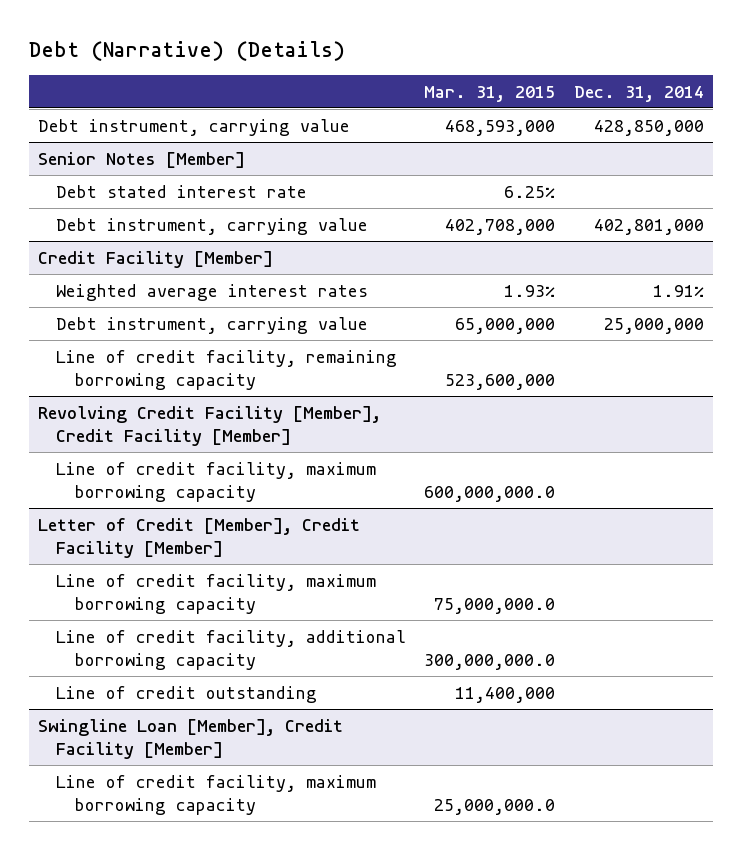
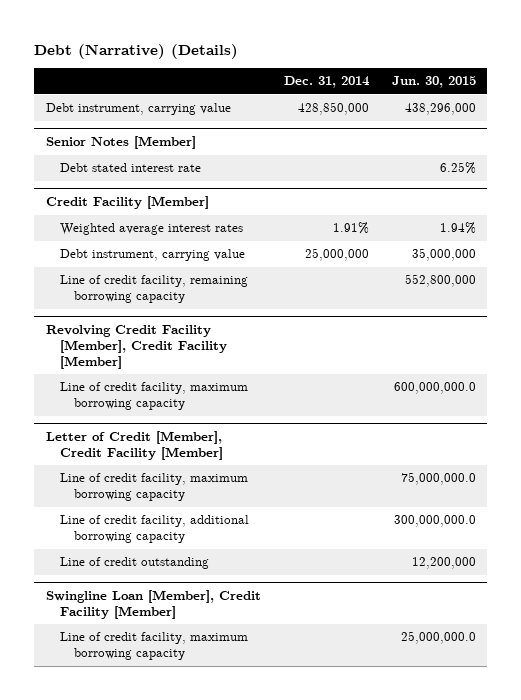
- | Mar. 31, 2015 | Dec. 31, 2014
+ | Dec. 31, 2014 | Jun. 30, 2015
@ Senior Notes [Member]
- Debt instrument, carrying value | 402,708,000 | 402,801,000

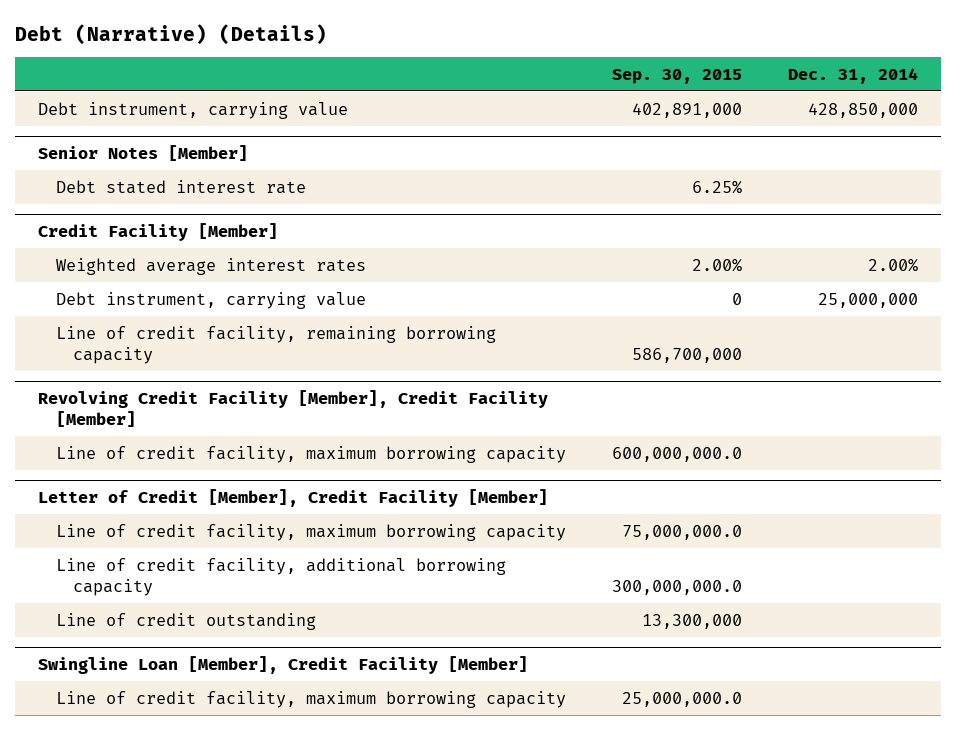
- | Dec. 31, 2014 | Jun. 30, 2015
+ | Sep. 30, 2015 | Dec. 31, 2014
@ Credit Facility [Member]
- Weighted average interest rates | 1.91% | 1.94%
+ Weighted average interest rates | 2.00% | 2.00%

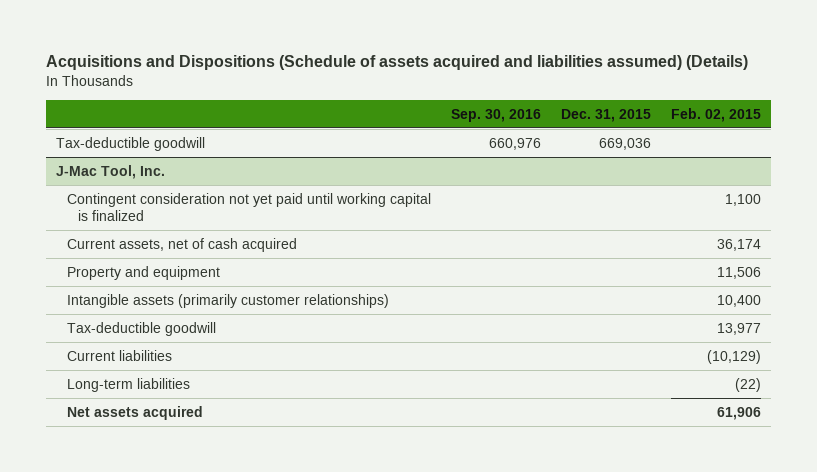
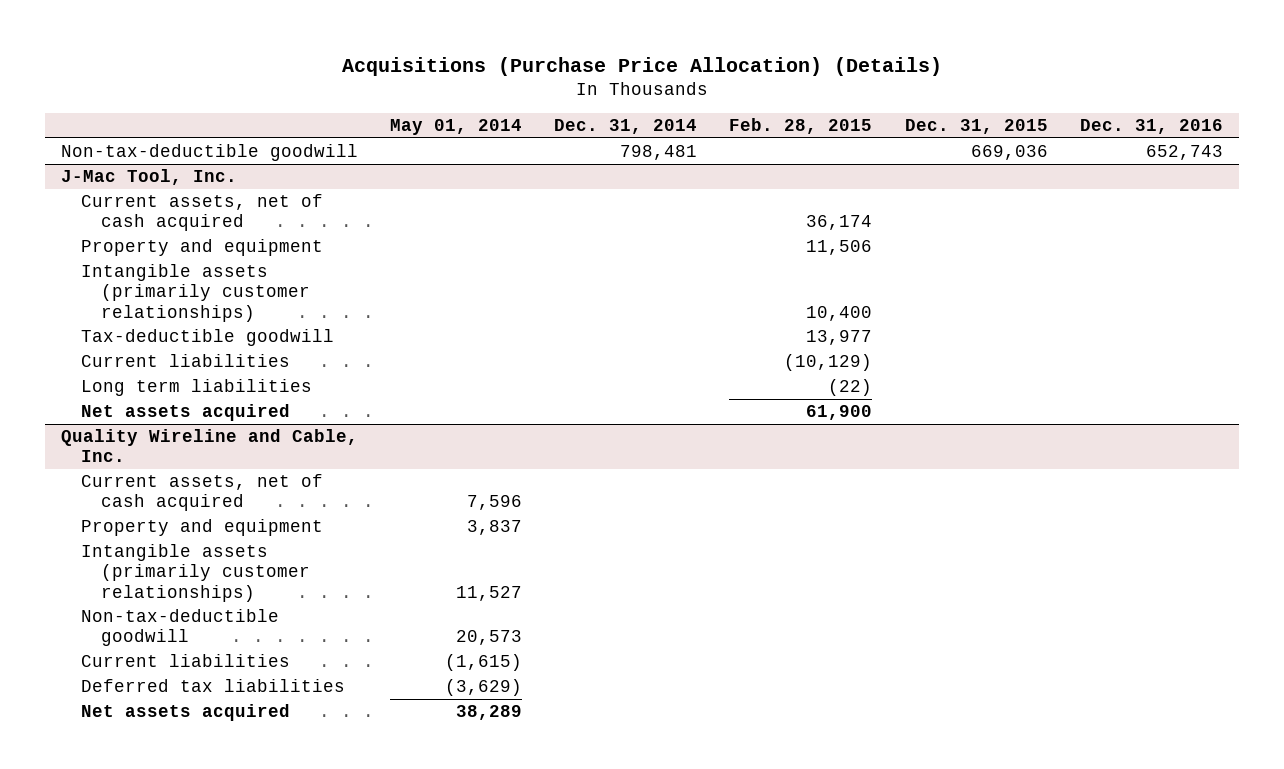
- Acquisitions and Dispositions (Schedule of assets acquired and liabilities assumed) (Details)
+ Acquisitions (Purchase Price Allocation) (Details)
- | Sep. 30, 2016 | Dec. 31, 2015 | Feb. 02, 2015
+ | May 01, 2014 | Dec. 31, 2014 | Feb. 28, 2015 | Dec. 31, 2015 | Dec. 31, 2016
- Tax-deductible goodwill | 660,976 | 669,036 |
+ Non-tax-deductible goodwill | | 798,481 | | 669,036 | 652,743
@ J-Mac Tool, Inc.
- Contingent consideration not yet paid until working capital is finalized | | | 1,100
- Long-term liabilities | | | (22)
+ Long term liabilities | | | (22) | |
+ Quality Wireline and Cable, Inc.
+ Current assets, net of cash acquired | 7,596 | | | |
+ Property and equipment | 3,837 | | | |
+ Intangible assets (primarily customer relationships) | 11,527 | | | |
+ Non-tax-deductible goodwill | 20,573 | | | |
+ Current liabilities | (1,615) | | | |
+ Deferred tax liabilities | (3,629) | | | |
+ Net assets acquired | 38,289 | | | |

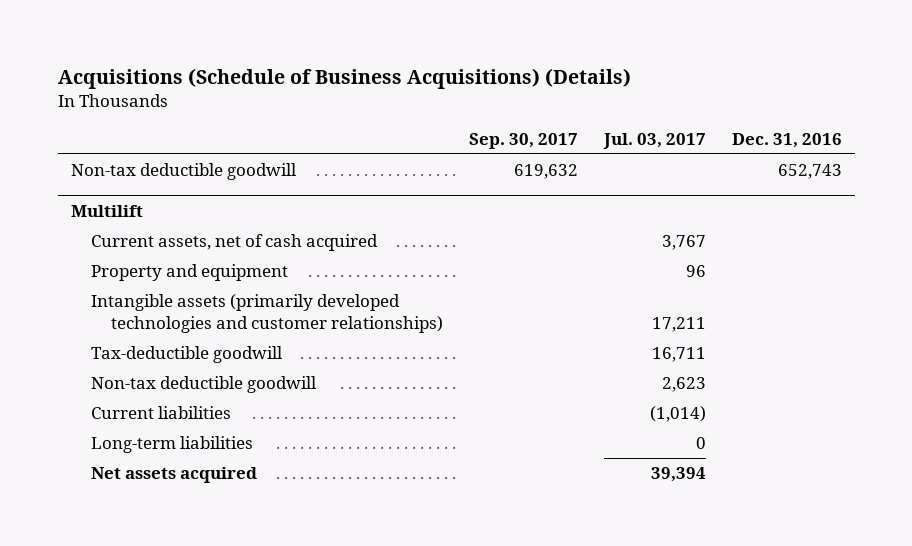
- Acquisitions (Purchase Price Allocation) (Details)
+ Acquisitions (Schedule of Business Acquisitions) (Details)
- | May 01, 2014 | Dec. 31, 2014 | Feb. 28, 2015 | Dec. 31, 2015 | Dec. 31, 2016
+ | Sep. 30, 2017 | Jul. 03, 2017 | Dec. 31, 2016
- Non-tax-deductible goodwill | | 798,481 | | 669,036 | 652,743
- J-Mac Tool, Inc.
- Current assets, net of cash acquired | | | 36,174 | |
- Property and equipment | | | 11,506 | |
- Intangible assets (primarily customer relationships) | | | 10,400 | |
- Tax-deductible goodwill | | | 13,977 | |
- Current liabilities | | | (10,129) | |
- Long term liabilities | | | (22) | |
- Net assets acquired | | | 61,900 | |
- Quality Wireline and Cable, Inc.
- Current assets, net of cash acquired | 7,596 | | | |
- Property and equipment | 3,837 | | | |
- Intangible assets (primarily customer relationships) | 11,527 | | | |
- Non-tax-deductible goodwill | 20,573 | | | |
- Current liabilities | (1,615) | | | |
- Deferred tax liabilities | (3,629) | | | |
- Net assets acquired | 38,289 | | | |
+ Non-tax deductible goodwill | 619,632 | | 652,743
+ Multilift
+ Current assets, net of cash acquired | | 3,767 |
+ Property and equipment | | 96 |
+ Intangible assets (primarily developed technologies and customer relationships) | | 17,211 |
+ Tax-deductible goodwill | | 16,711 |
+ Non-tax deductible goodwill | | 2,623 |
+ Current liabilities | | (1,014) |
+ Long-term liabilities | | 0 |
+ Net assets acquired | | 39,394 |

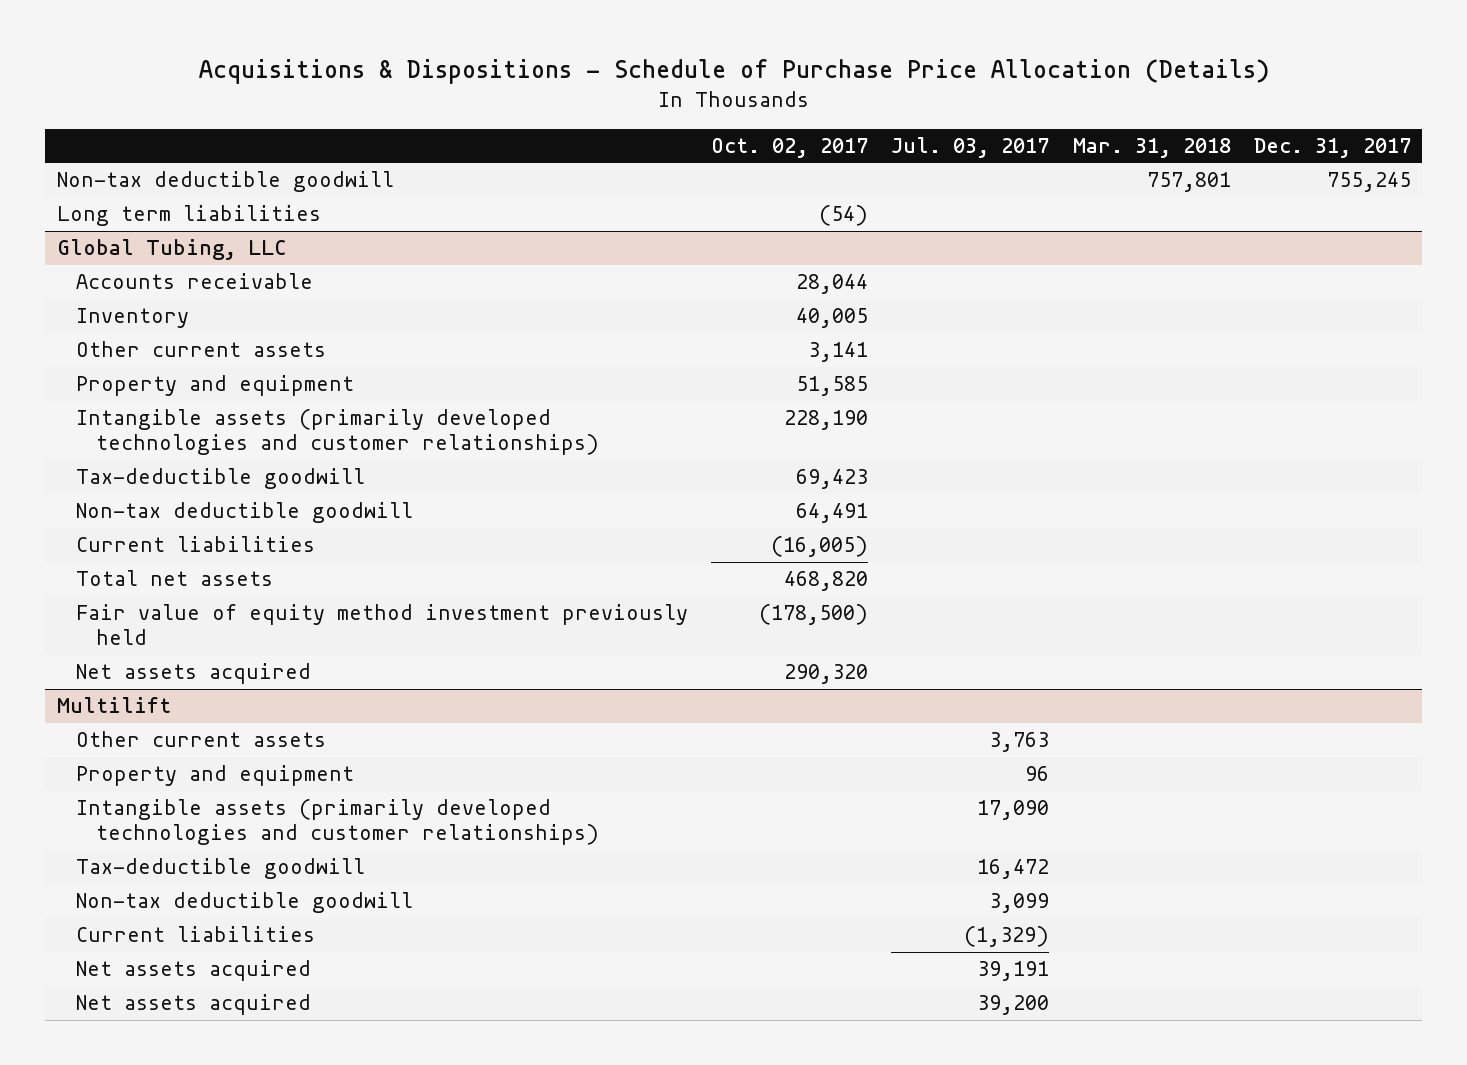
- Acquisitions (Schedule of Business Acquisitions) (Details)
+ Acquisitions & Dispositions - Schedule of Purchase Price Allocation (Details)
- | Sep. 30, 2017 | Jul. 03, 2017 | Dec. 31, 2016
+ | Oct. 02, 2017 | Jul. 03, 2017 | Mar. 31, 2018 | Dec. 31, 2017
+ Long term liabilities | (54) | | |
+ Global Tubing, LLC
+ Accounts receivable | 28,044 | | |
+ Inventory | 40,005 | | |
+ Other current assets | 3,141 | | |
+ Property and equipment | 51,585 | | |
+ Intangible assets (primarily developed technologies and customer relationships) | 228,190 | | |
+ Tax-deductible goodwill | 69,423 | | |
+ Non-tax deductible goodwill | 64,491 | | |
+ Current liabilities | (16,005) | | |
+ Total net assets | 468,820 | | |
+ Fair value of equity method investment previously held | (178,500) | | |
+ Net assets acquired | 290,320 | | |
@ Multilift
- Current assets, net of cash acquired | | 3,767 |
+ Other current assets | | 3,763 | |
- Intangible assets (primarily developed technologies and customer relationships) | | 17,211 |
- Tax-deductible goodwill | | 16,711 |
- Non-tax deductible goodwill | | 2,623 |
- Current liabilities | | (1,014) |
- Long-term liabilities | | 0 |
- Net assets acquired | | 39,394 |
+ Intangible assets (primarily developed technologies and customer relationships) | | 17,090 | |
+ Tax-deductible goodwill | | 16,472 | |
+ Non-tax deductible goodwill | | 3,099 | |
+ Current liabilities | | (1,329) | |
+ Net assets acquired | | 39,191 | |
+ Net assets acquired | | 39,200 | |

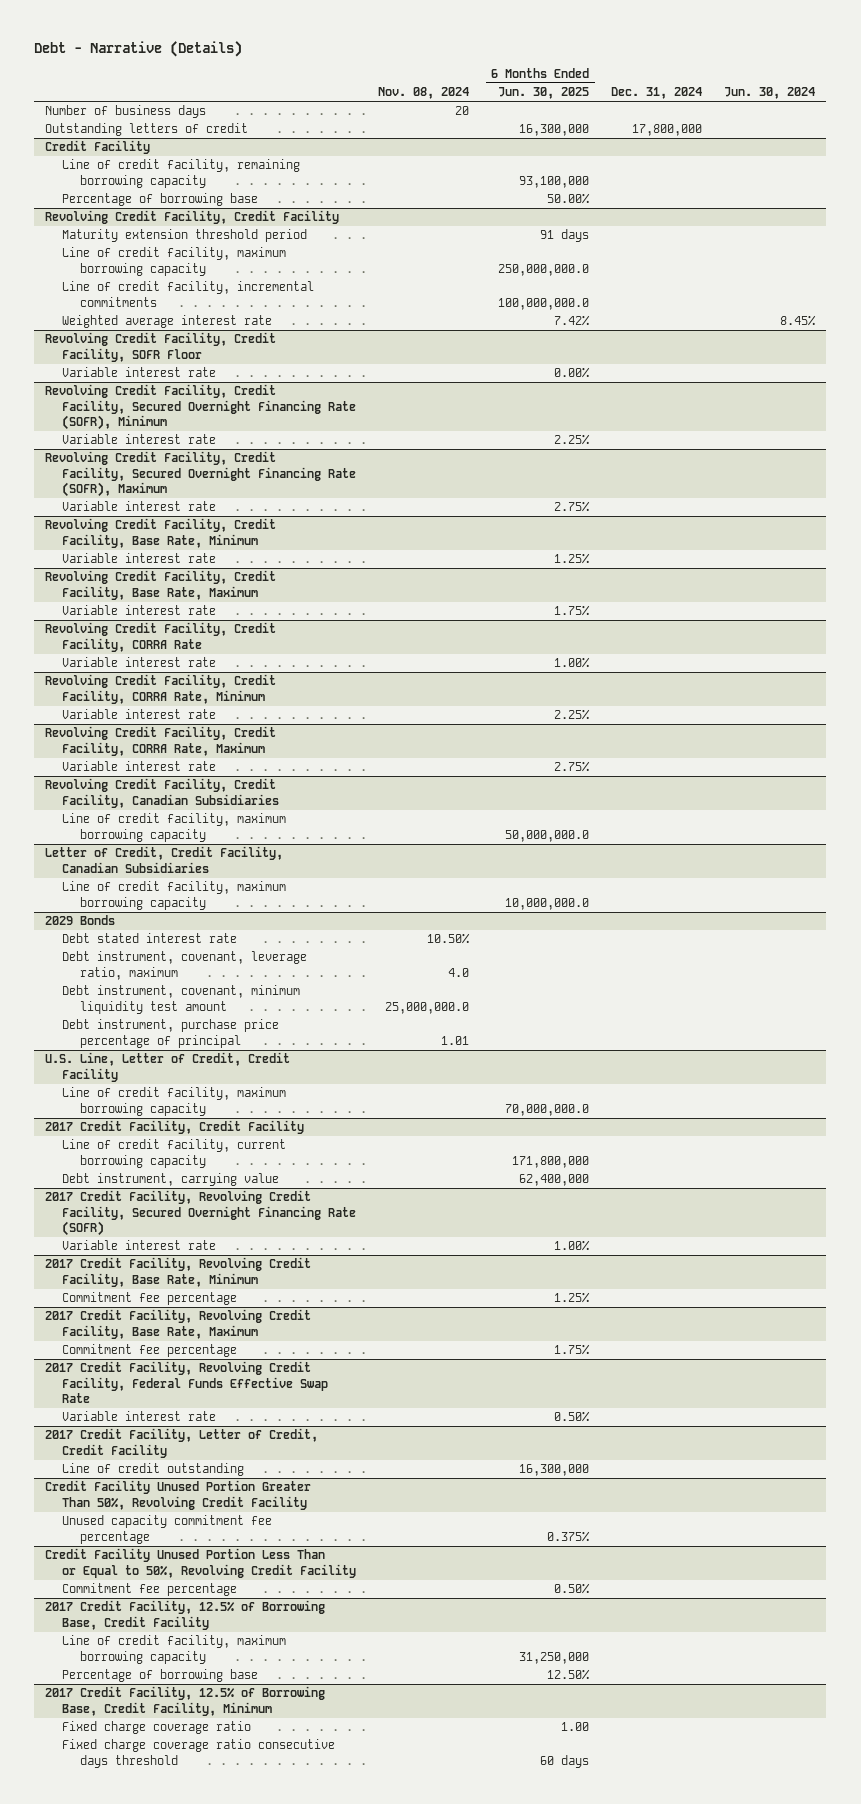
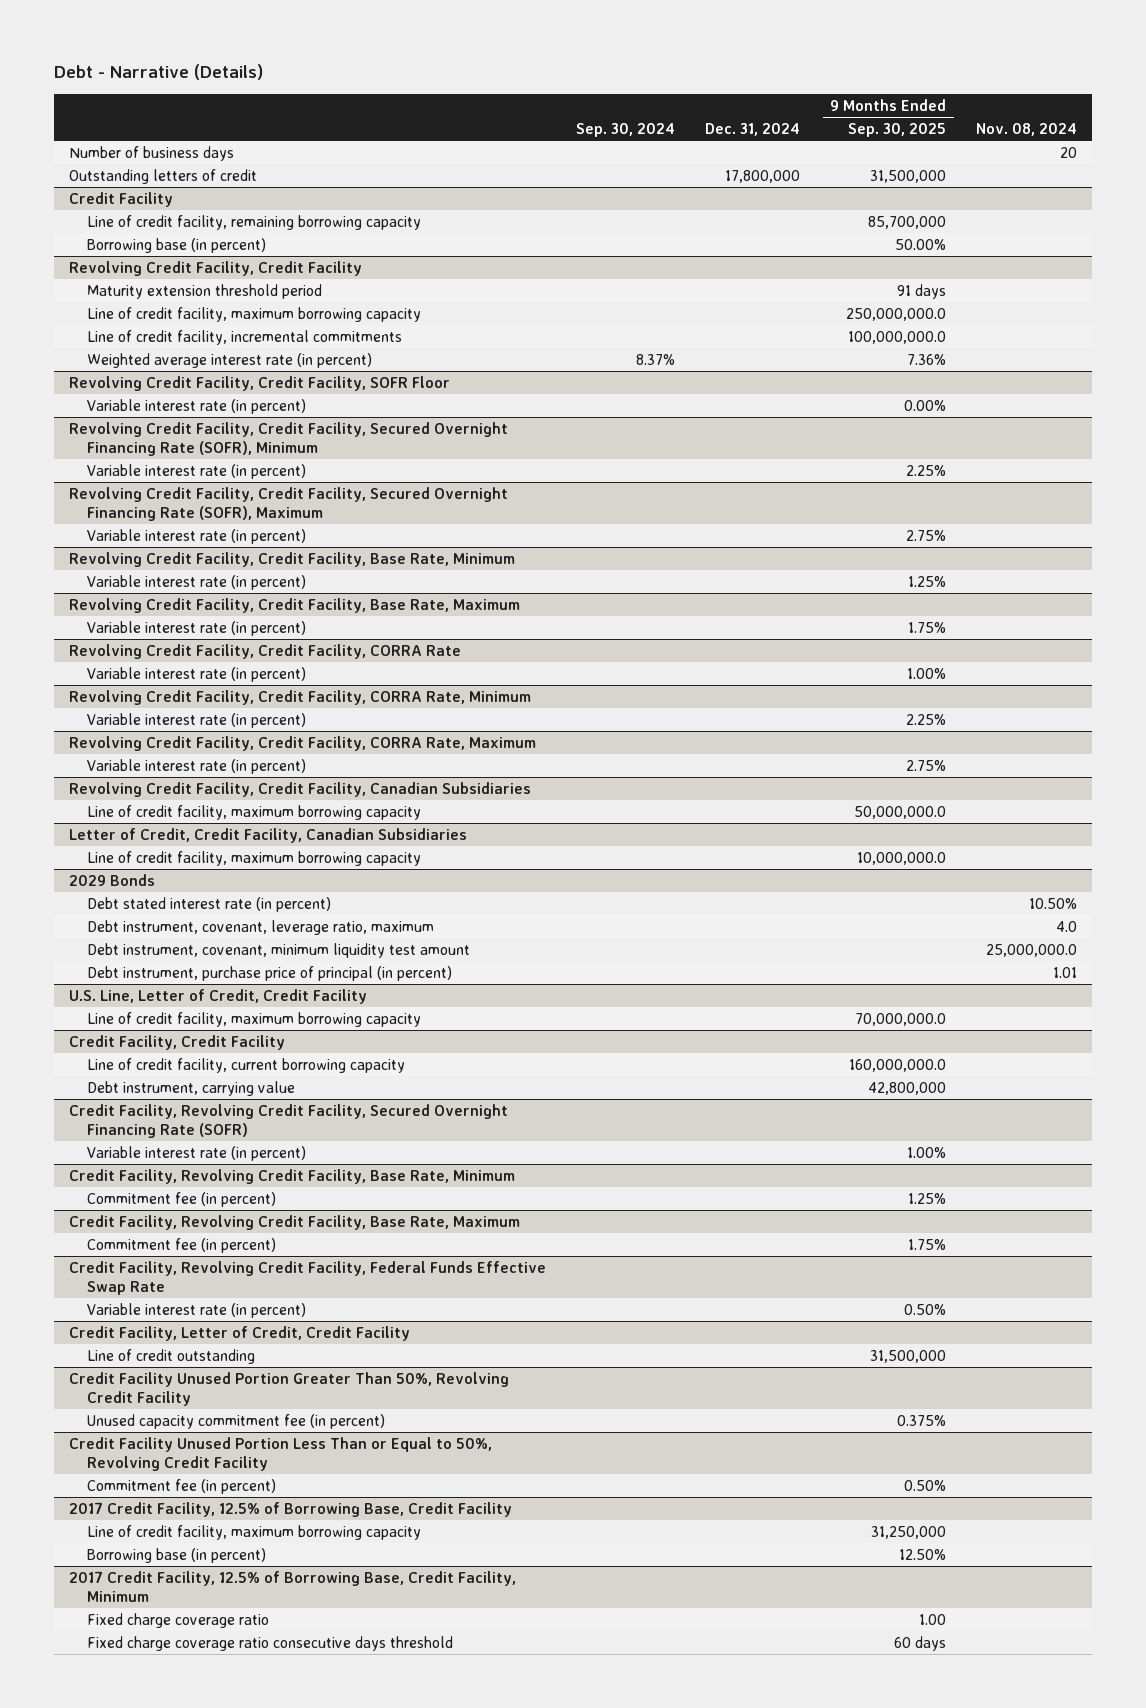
- | Nov. 08, 2024 | 6 Months Ended Jun. 30, 2025 | Dec. 31, 2024 | Jun. 30, 2024
+ | Sep. 30, 2024 | Dec. 31, 2024 | 9 Months Ended Sep. 30, 2025 | Nov. 08, 2024
@ Credit Facility
- Percentage of borrowing base | | 50.00% | |
+ Borrowing base (in percent) | | | 50.00% |
@ Revolving Credit Facility, Credit Facility
- Weighted average interest rate | | 7.42% | | 8.45%
+ Weighted average interest rate (in percent) | 8.37% | | 7.36% |
@ Revolving Credit Facility, Credit Facility, SOFR Floor
- Variable interest rate | | 0.00% | |
+ Variable interest rate (in percent) | | | 0.00% |
@ Revolving Credit Facility, Credit Facility, Secured Overnight Financing Rate (SOFR), Minimum
- Variable interest rate | | 2.25% | |
+ Variable interest rate (in percent) | | | 2.25% |
@ Revolving Credit Facility, Credit Facility, Secured Overnight Financing Rate (SOFR), Maximum
- Variable interest rate | | 2.75% | |
+ Variable interest rate (in percent) | | | 2.75% |
@ Revolving Credit Facility, Credit Facility, Base Rate, Minimum
- Variable interest rate | | 1.25% | |
+ Variable interest rate (in percent) | | | 1.25% |
@ Revolving Credit Facility, Credit Facility, Base Rate, Maximum
- Variable interest rate | | 1.75% | |
+ Variable interest rate (in percent) | | | 1.75% |
@ Revolving Credit Facility, Credit Facility, CORRA Rate
- Variable interest rate | | 1.00% | |
+ Variable interest rate (in percent) | | | 1.00% |
@ Revolving Credit Facility, Credit Facility, CORRA Rate, Minimum
- Variable interest rate | | 2.25% | |
+ Variable interest rate (in percent) | | | 2.25% |
@ Revolving Credit Facility, Credit Facility, CORRA Rate, Maximum
- Variable interest rate | | 2.75% | |
+ Variable interest rate (in percent) | | | 2.75% |
@ 2029 Bonds
- Debt stated interest rate | 10.50% | | |
+ Debt stated interest rate (in percent) | | | | 10.50%
- Debt instrument, purchase price percentage of principal | 1.01 | | |
+ Debt instrument, purchase price of principal (in percent) | | | | 1.01
- 2017 Credit Facility, Credit Facility
+ Credit Facility, Credit Facility
- 2017 Credit Facility, Revolving Credit Facility, Secured Overnight Financing Rate (SOFR)
- Variable interest rate | | 1.00% | |
- 2017 Credit Facility, Revolving Credit Facility, Base Rate, Minimum
- Commitment fee percentage | | 1.25% | |
- 2017 Credit Facility, Revolving Credit Facility, Base Rate, Maximum
- Commitment fee percentage | | 1.75% | |
- 2017 Credit Facility, Revolving Credit Facility, Federal Funds Effective Swap Rate
- Variable interest rate | | 0.50% | |
- 2017 Credit Facility, Letter of Credit, Credit Facility
+ Credit Facility, Revolving Credit Facility, Secured Overnight Financing Rate (SOFR)
+ Variable interest rate (in percent) | | | 1.00% |
+ Credit Facility, Revolving Credit Facility, Base Rate, Minimum
+ Commitment fee (in percent) | | | 1.25% |
+ Credit Facility, Revolving Credit Facility, Base Rate, Maximum
+ Commitment fee (in percent) | | | 1.75% |
+ Credit Facility, Revolving Credit Facility, Federal Funds Effective Swap Rate
+ Variable interest rate (in percent) | | | 0.50% |
+ Credit Facility, Letter of Credit, Credit Facility
@ Credit Facility Unused Portion Greater Than 50%, Revolving Credit Facility
- Unused capacity commitment fee percentage | | 0.375% | |
+ Unused capacity commitment fee (in percent) | | | 0.375% |
@ Credit Facility Unused Portion Less Than or Equal to 50%, Revolving Credit Facility
- Commitment fee percentage | | 0.50% | |
+ Commitment fee (in percent) | | | 0.50% |
@ 2017 Credit Facility, 12.5% of Borrowing Base, Credit Facility
- Percentage of borrowing base | | 12.50% | |
+ Borrowing base (in percent) | | | 12.50% |

